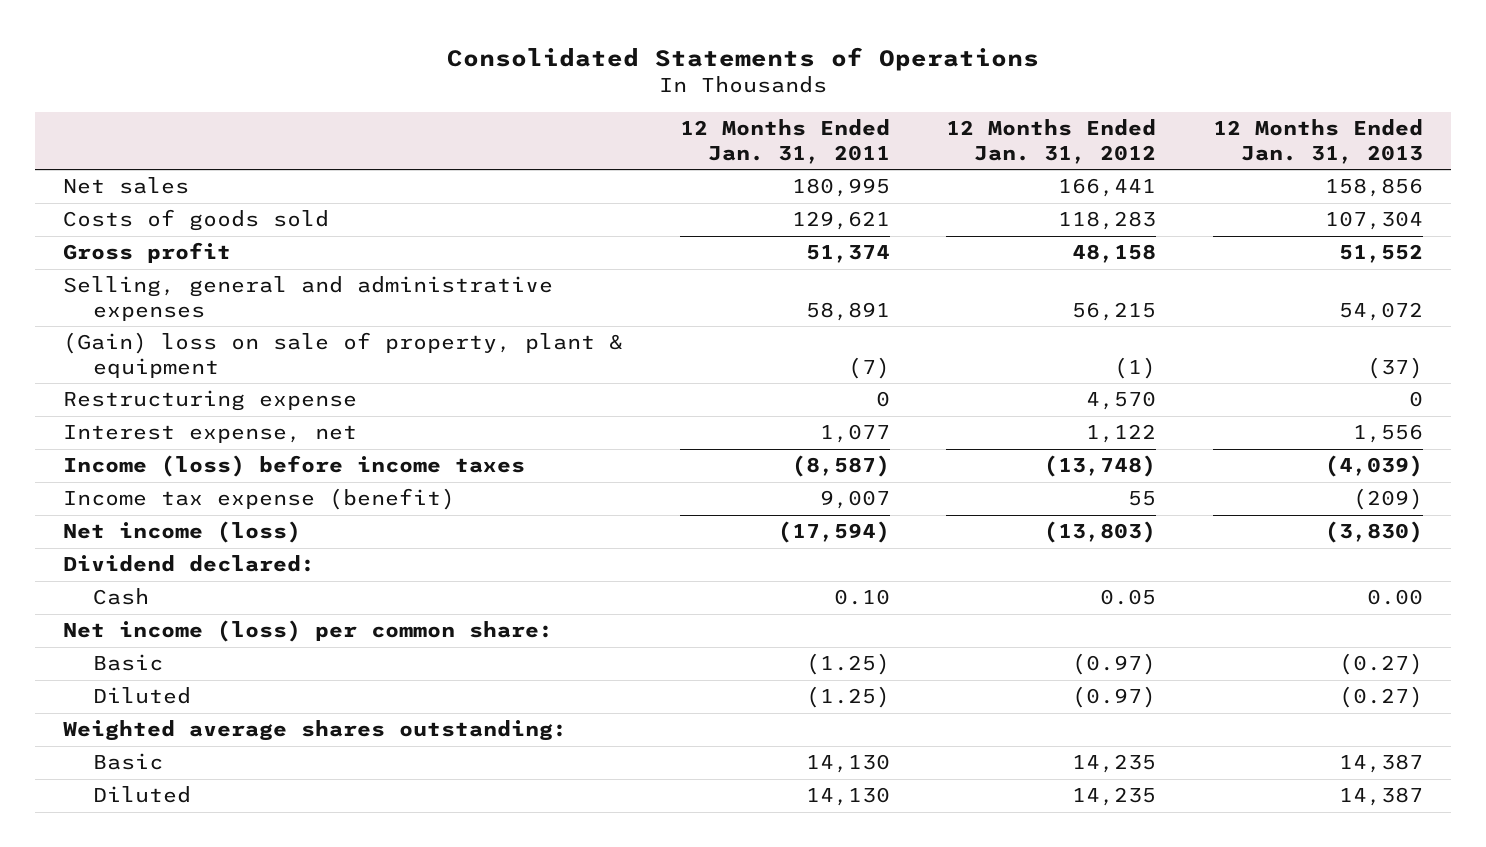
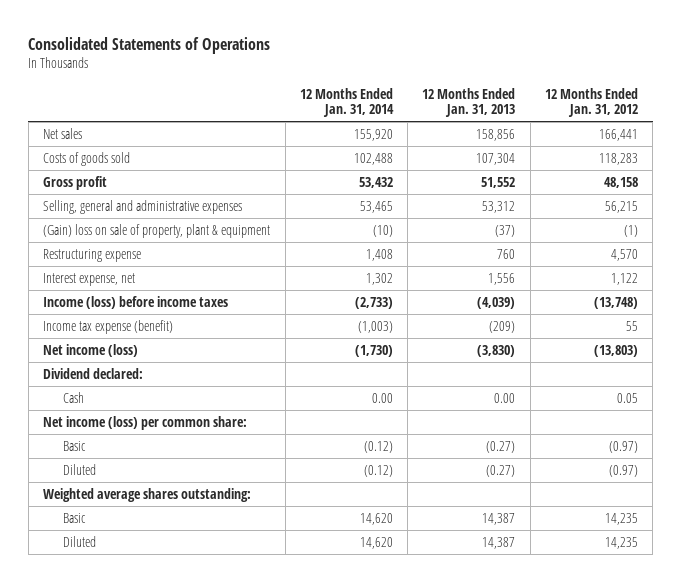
- | 12 Months Ended Jan. 31, 2011 | 12 Months Ended Jan. 31, 2012 | 12 Months Ended Jan. 31, 2013
+ | 12 Months Ended Jan. 31, 2014 | 12 Months Ended Jan. 31, 2013 | 12 Months Ended Jan. 31, 2012
- Selling, general and administrative expenses | 58,891 | 56,215 | 54,072
+ Selling, general and administrative expenses | 53,465 | 53,312 | 56,215
- Restructuring expense | 0 | 4,570 | 0
+ Restructuring expense | 1,408 | 760 | 4,570

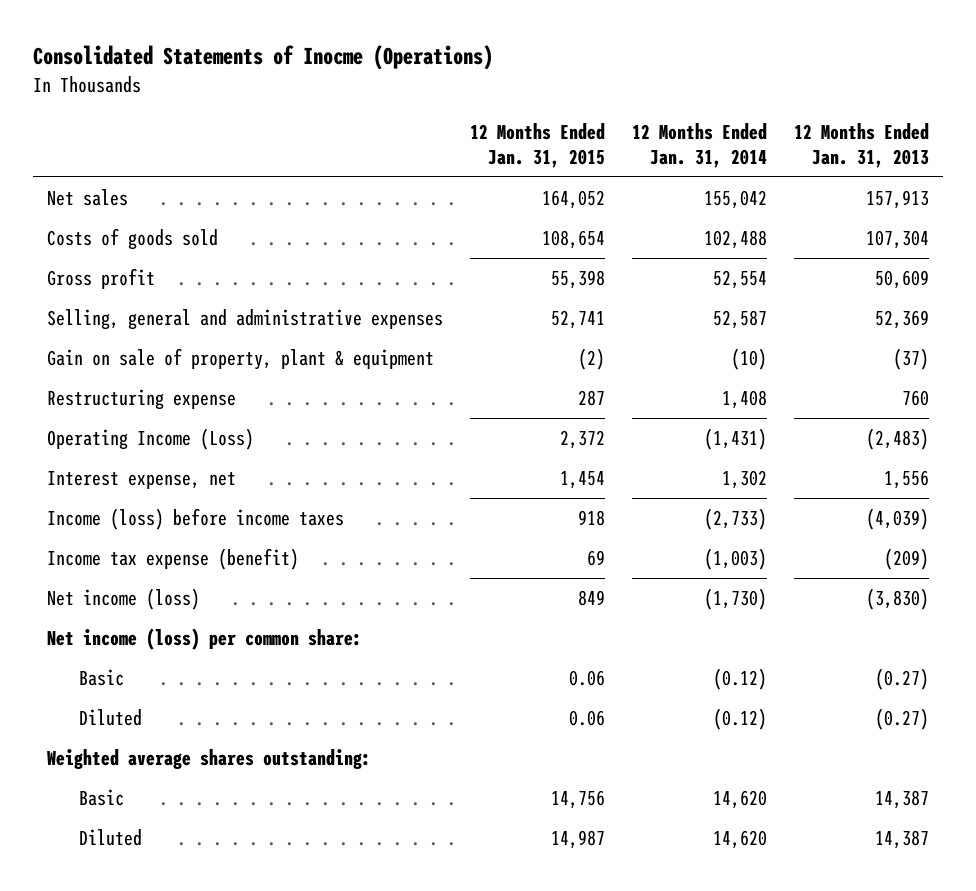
- Consolidated Statements of Operations
+ Consolidated Statements of Inocme (Operations)
- | 12 Months Ended Jan. 31, 2014 | 12 Months Ended Jan. 31, 2013 | 12 Months Ended Jan. 31, 2012
+ | 12 Months Ended Jan. 31, 2015 | 12 Months Ended Jan. 31, 2014 | 12 Months Ended Jan. 31, 2013
- Net sales | 155,920 | 158,856 | 166,441
+ Net sales | 164,052 | 155,042 | 157,913
- Gross profit | 53,432 | 51,552 | 48,158
- Selling, general and administrative expenses | 53,465 | 53,312 | 56,215
- (Gain) loss on sale of property, plant & equipment | (10) | (37) | (1)
+ Gross profit | 55,398 | 52,554 | 50,609
+ Selling, general and administrative expenses | 52,741 | 52,587 | 52,369
+ Gain on sale of property, plant & equipment | (2) | (10) | (37)
+ Operating Income (Loss) | 2,372 | (1,431) | (2,483)
- Dividend declared:
- Cash | 0.00 | 0.00 | 0.05

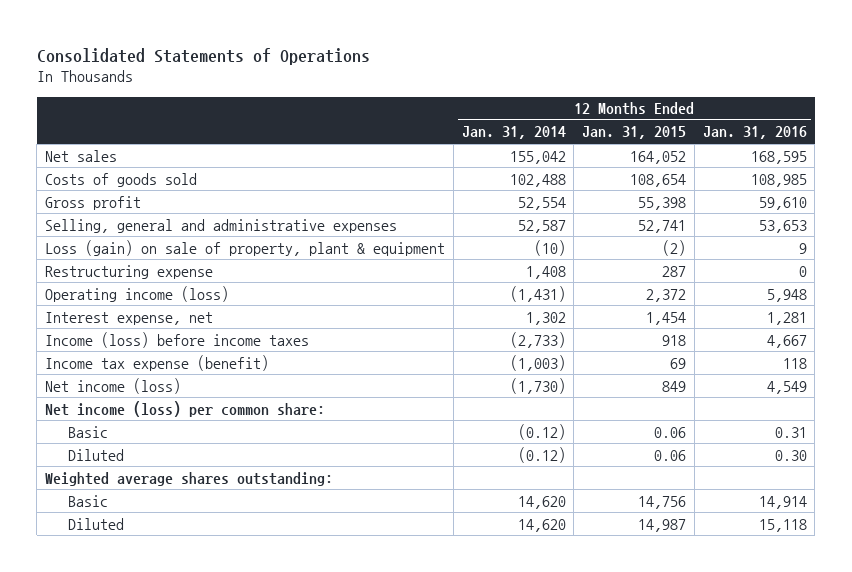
- Consolidated Statements of Inocme (Operations)
+ Consolidated Statements of Operations
- | 12 Months Ended Jan. 31, 2015 | 12 Months Ended Jan. 31, 2014 | 12 Months Ended Jan. 31, 2013
+ | 12 Months Ended Jan. 31, 2014 | 12 Months Ended Jan. 31, 2015 | 12 Months Ended Jan. 31, 2016
- Gain on sale of property, plant & equipment | (2) | (10) | (37)
+ Loss (gain) on sale of property, plant & equipment | (10) | (2) | 9
- Operating Income (Loss) | 2,372 | (1,431) | (2,483)
+ Operating income (loss) | (1,431) | 2,372 | 5,948

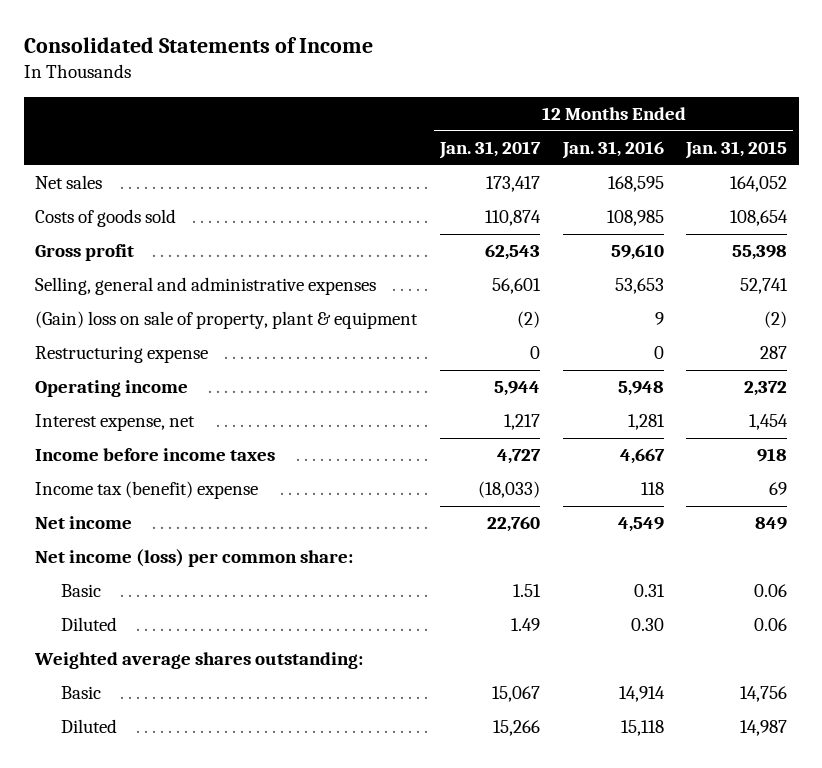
- Consolidated Statements of Operations
+ Consolidated Statements of Income
- | 12 Months Ended Jan. 31, 2014 | 12 Months Ended Jan. 31, 2015 | 12 Months Ended Jan. 31, 2016
+ | 12 Months Ended Jan. 31, 2017 | 12 Months Ended Jan. 31, 2016 | 12 Months Ended Jan. 31, 2015
- Loss (gain) on sale of property, plant & equipment | (10) | (2) | 9
+ (Gain) loss on sale of property, plant & equipment | (2) | 9 | (2)
- Operating income (loss) | (1,431) | 2,372 | 5,948
+ Operating income | 5,944 | 5,948 | 2,372
- Income (loss) before income taxes | (2,733) | 918 | 4,667
- Income tax expense (benefit) | (1,003) | 69 | 118
- Net income (loss) | (1,730) | 849 | 4,549
+ Income before income taxes | 4,727 | 4,667 | 918
+ Income tax (benefit) expense | (18,033) | 118 | 69
+ Net income | 22,760 | 4,549 | 849

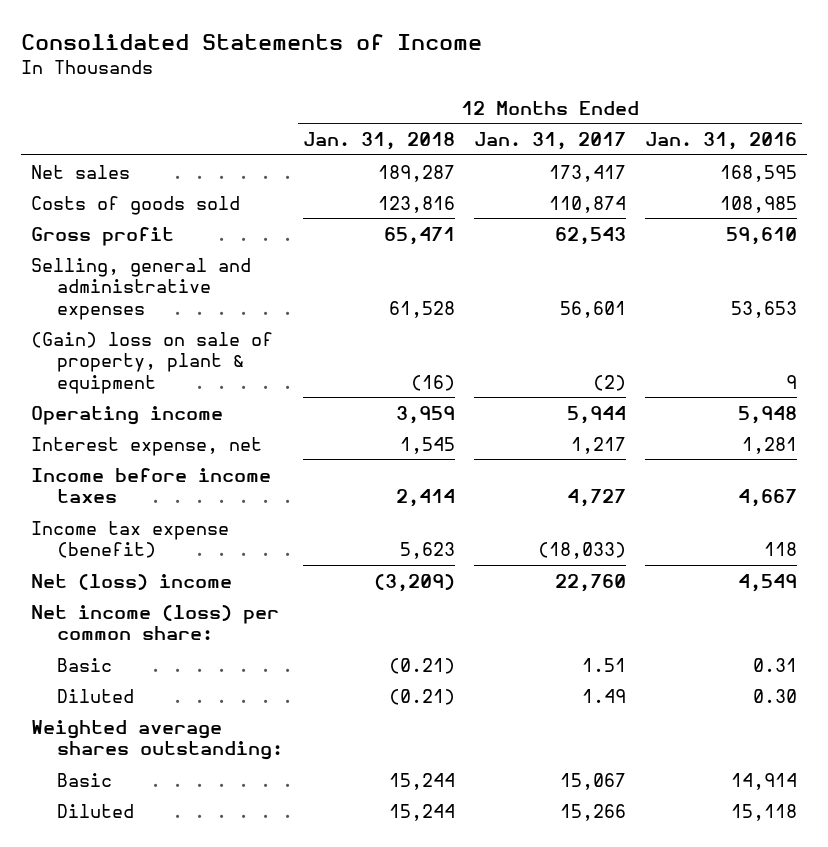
- | 12 Months Ended Jan. 31, 2017 | 12 Months Ended Jan. 31, 2016 | 12 Months Ended Jan. 31, 2015
+ | 12 Months Ended Jan. 31, 2018 | 12 Months Ended Jan. 31, 2017 | 12 Months Ended Jan. 31, 2016
- Restructuring expense | 0 | 0 | 287
- Income tax (benefit) expense | (18,033) | 118 | 69
- Net income | 22,760 | 4,549 | 849
+ Income tax expense (benefit) | 5,623 | (18,033) | 118
+ Net (loss) income | (3,209) | 22,760 | 4,549

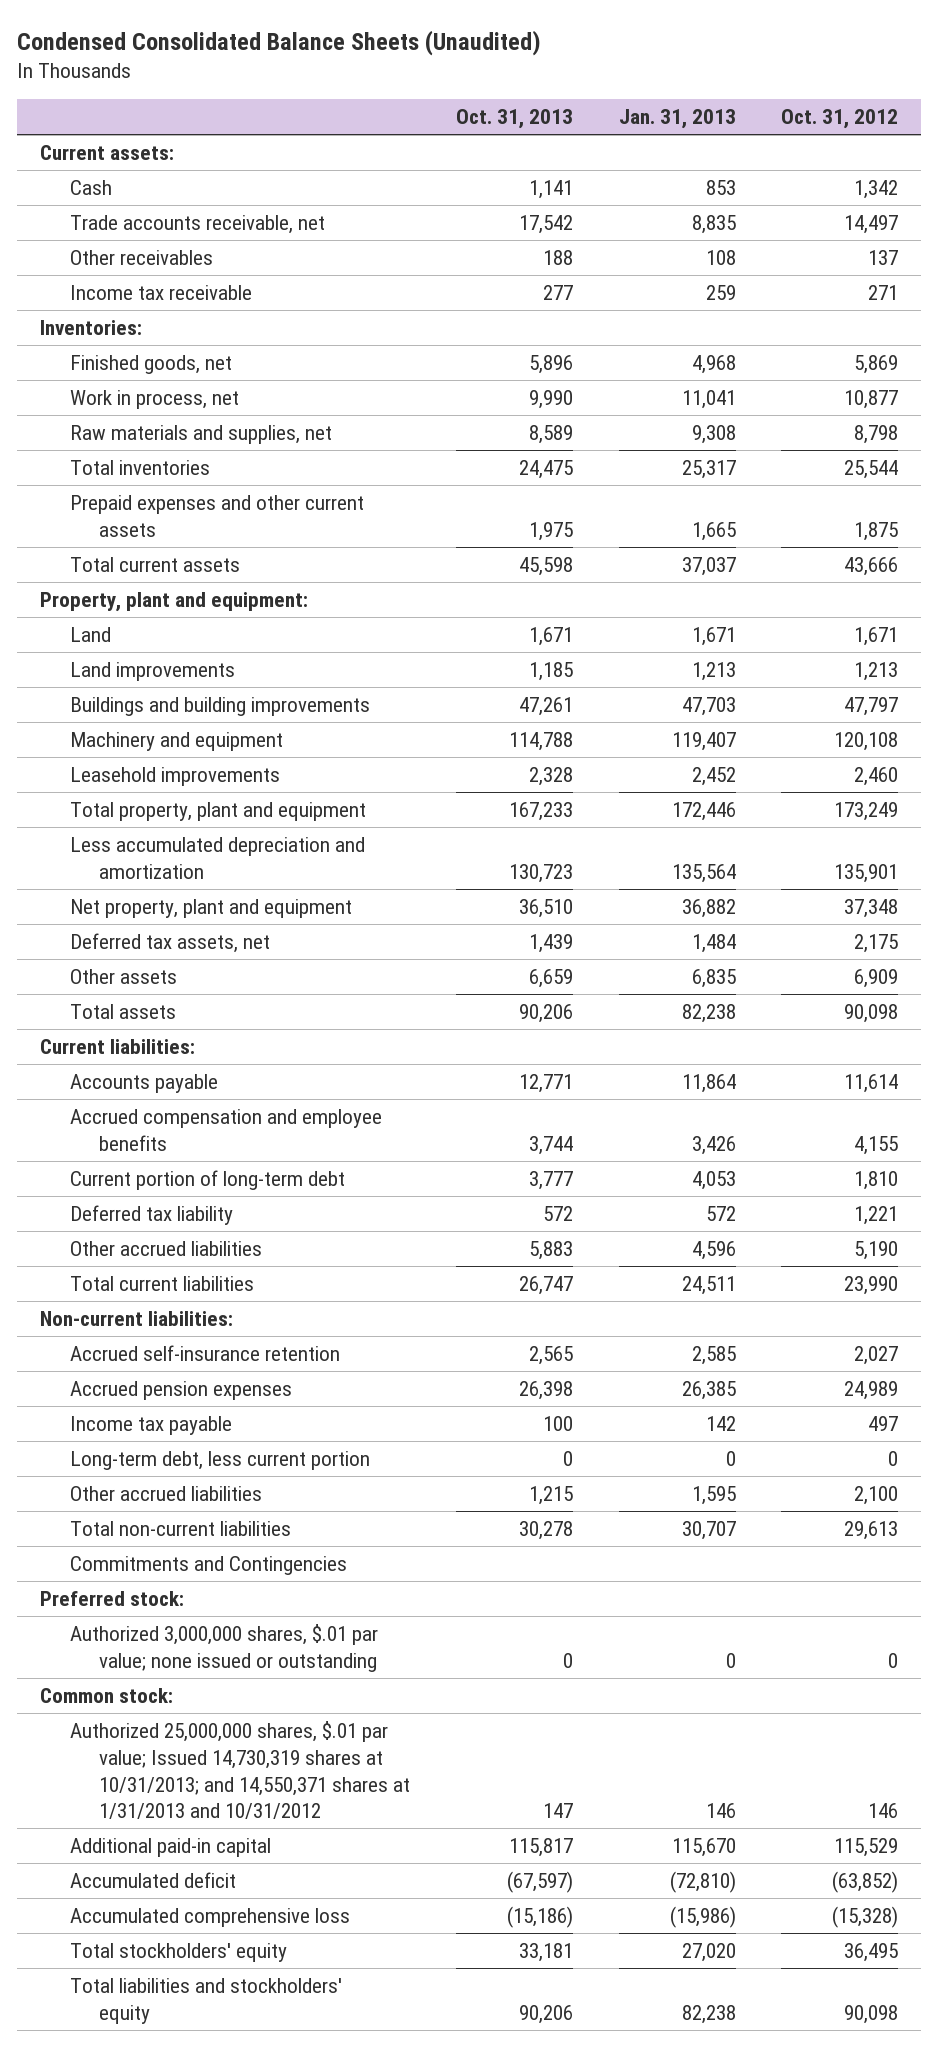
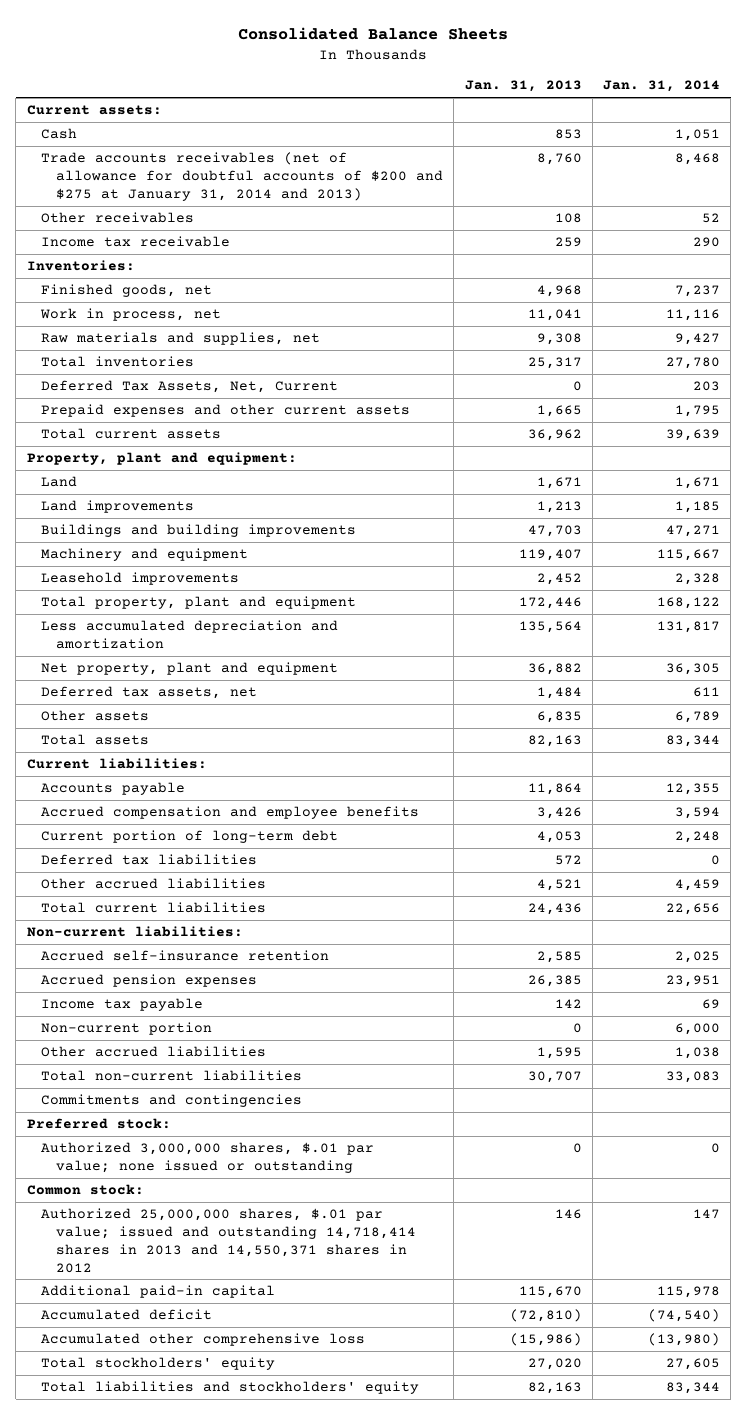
- Condensed Consolidated Balance Sheets (Unaudited)
+ Consolidated Balance Sheets
- | Oct. 31, 2013 | Jan. 31, 2013 | Oct. 31, 2012
+ | Jan. 31, 2013 | Jan. 31, 2014
- Trade accounts receivable, net | 17,542 | 8,835 | 14,497
+ Trade accounts receivables (net of allowance for doubtful accounts of $200 and $275 at January 31, 2014 and 2013) | 8,760 | 8,468
+ Deferred Tax Assets, Net, Current | 0 | 203
- Total current assets | 45,598 | 37,037 | 43,666
+ Total current assets | 36,962 | 39,639
- Total assets | 90,206 | 82,238 | 90,098
+ Total assets | 82,163 | 83,344
- Deferred tax liability | 572 | 572 | 1,221
- Other accrued liabilities | 5,883 | 4,596 | 5,190
- Total current liabilities | 26,747 | 24,511 | 23,990
+ Deferred tax liabilities | 572 | 0
+ Other accrued liabilities | 4,521 | 4,459
+ Total current liabilities | 24,436 | 22,656
- Long-term debt, less current portion | 0 | 0 | 0
+ Non-current portion | 0 | 6,000
- Commitments and Contingencies
+ Commitments and contingencies
- Authorized 25,000,000 shares, $.01 par value; Issued 14,730,319 shares at 10/31/2013; and 14,550,371 shares at 1/31/2013 and 10/31/2012 | 147 | 146 | 146
+ Authorized 25,000,000 shares, $.01 par value; issued and outstanding 14,718,414 shares in 2013 and 14,550,371 shares in 2012 | 146 | 147
- Accumulated comprehensive loss | (15,186) | (15,986) | (15,328)
+ Accumulated other comprehensive loss | (15,986) | (13,980)
- Total liabilities and stockholders' equity | 90,206 | 82,238 | 90,098
+ Total liabilities and stockholders' equity | 82,163 | 83,344

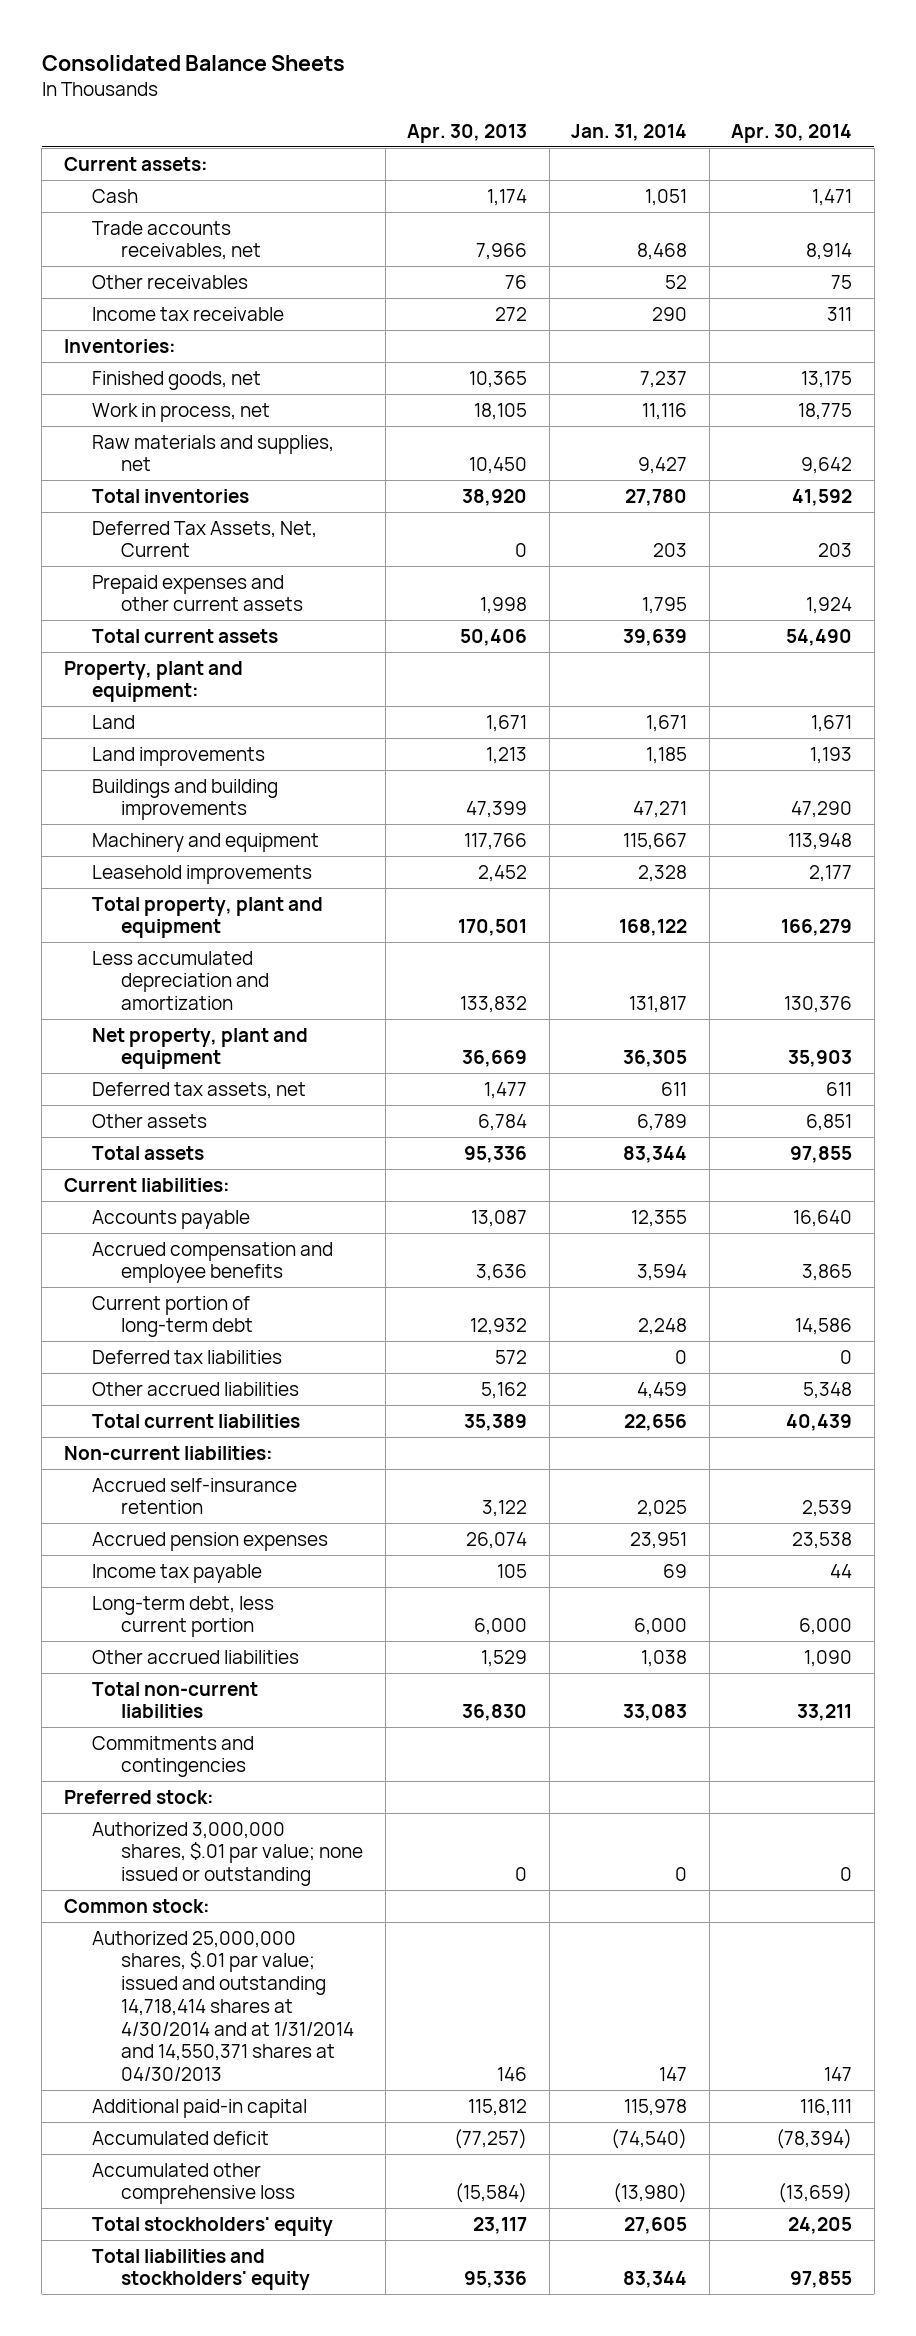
- | Jan. 31, 2013 | Jan. 31, 2014
+ | Apr. 30, 2013 | Jan. 31, 2014 | Apr. 30, 2014
- Trade accounts receivables (net of allowance for doubtful accounts of $200 and $275 at January 31, 2014 and 2013) | 8,760 | 8,468
+ Trade accounts receivables, net | 7,966 | 8,468 | 8,914
- Non-current portion | 0 | 6,000
+ Long-term debt, less current portion | 6,000 | 6,000 | 6,000
- Authorized 25,000,000 shares, $.01 par value; issued and outstanding 14,718,414 shares in 2013 and 14,550,371 shares in 2012 | 146 | 147
+ Authorized 25,000,000 shares, $.01 par value; issued and outstanding 14,718,414 shares at 4/30/2014 and at 1/31/2014 and 14,550,371 shares at 04/30/2013 | 146 | 147 | 147

